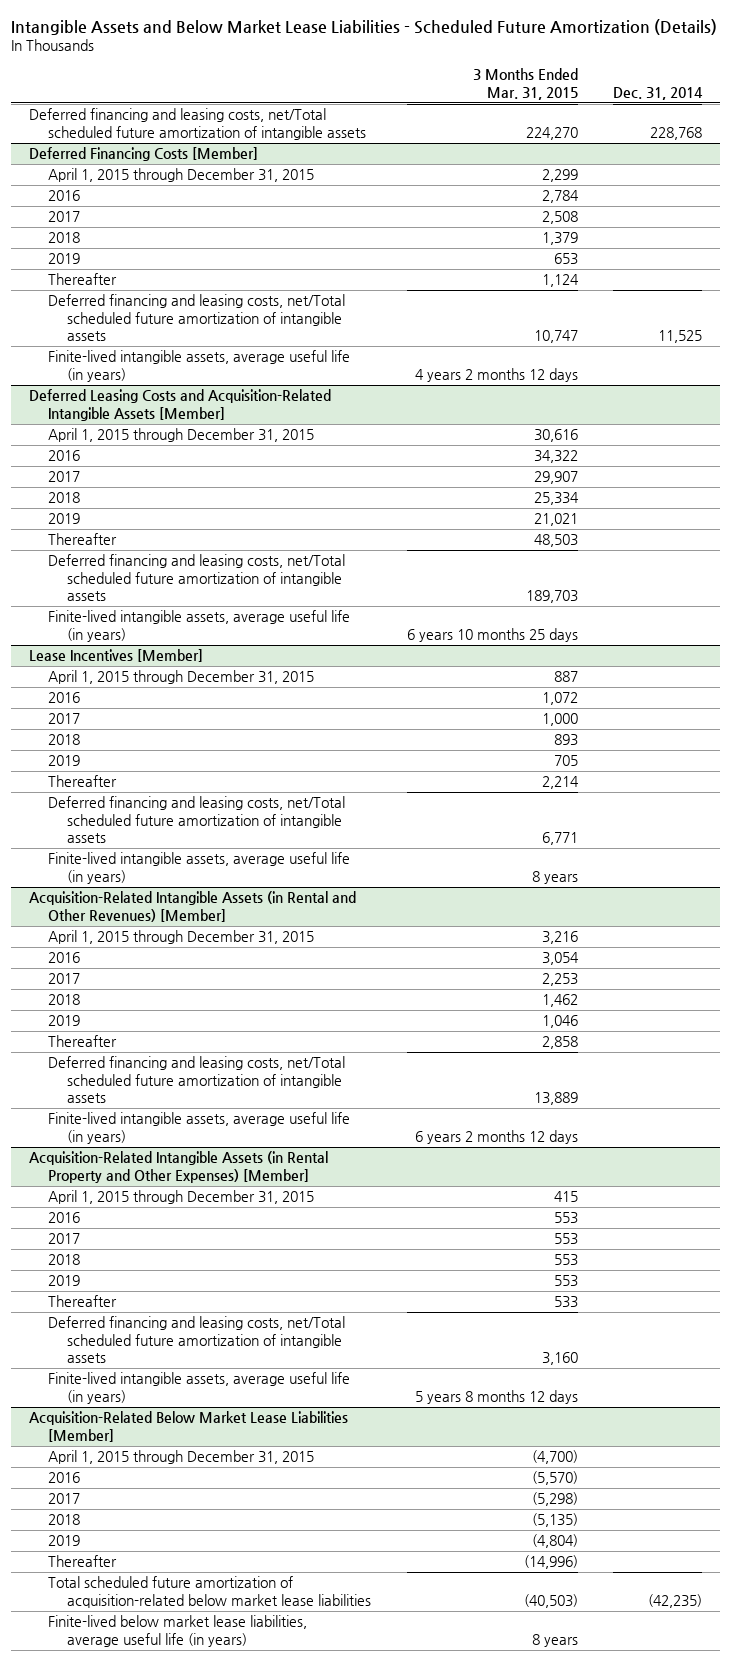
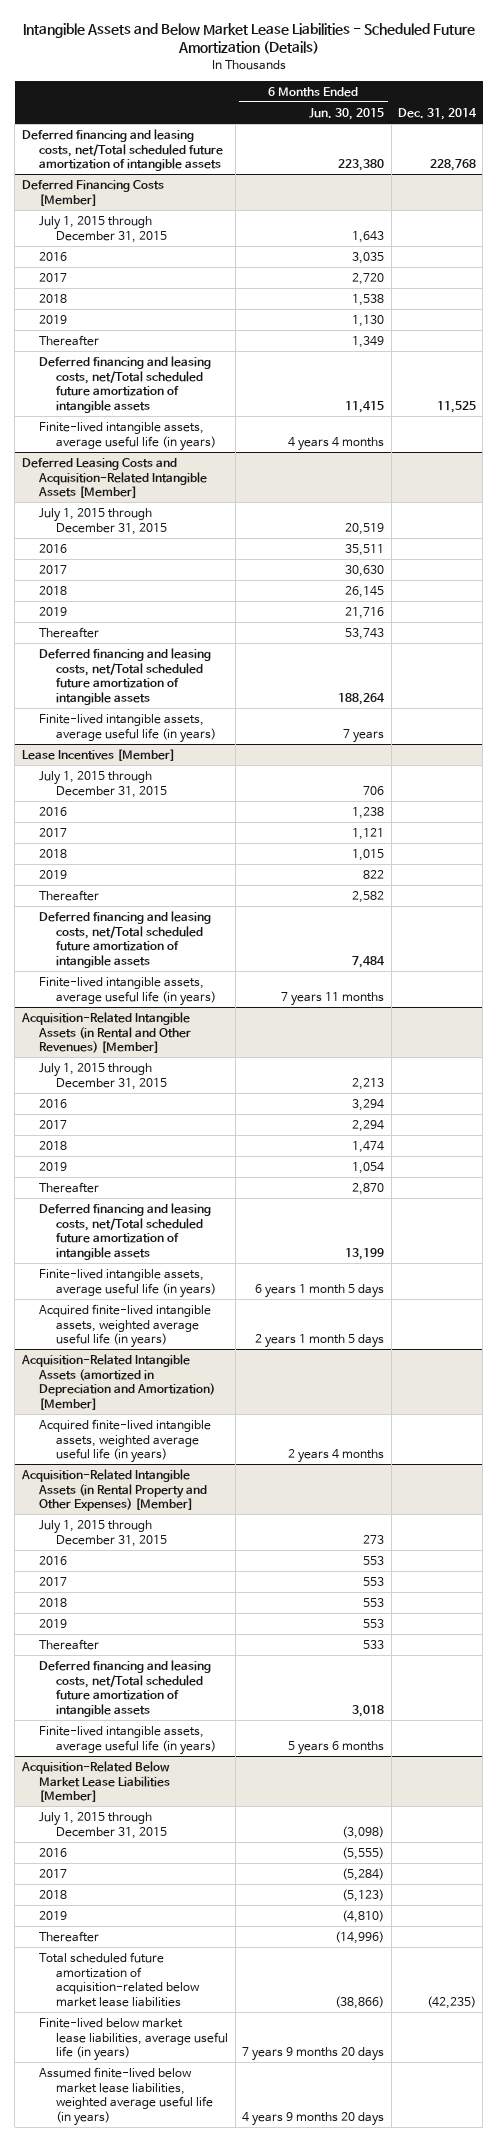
- | 3 Months Ended Mar. 31, 2015 | Dec. 31, 2014
+ | 6 Months Ended Jun. 30, 2015 | Dec. 31, 2014
@ Deferred Financing Costs [Member]
- April 1, 2015 through December 31, 2015 | 2,299 |
+ July 1, 2015 through December 31, 2015 | 1,643 |
@ Deferred Leasing Costs and Acquisition-Related Intangible Assets [Member]
- April 1, 2015 through December 31, 2015 | 30,616 |
+ July 1, 2015 through December 31, 2015 | 20,519 |
@ Lease Incentives [Member]
- April 1, 2015 through December 31, 2015 | 887 |
+ July 1, 2015 through December 31, 2015 | 706 |
@ Acquisition-Related Intangible Assets (in Rental and Other Revenues) [Member]
- April 1, 2015 through December 31, 2015 | 3,216 |
+ July 1, 2015 through December 31, 2015 | 2,213 |
+ Acquired finite-lived intangible assets, weighted average useful life (in years) | 2 years 1 month 5 days |
+ Acquisition-Related Intangible Assets (amortized in Depreciation and Amortization) [Member]
+ Acquired finite-lived intangible assets, weighted average useful life (in years) | 2 years 4 months |
@ Acquisition-Related Intangible Assets (in Rental Property and Other Expenses) [Member]
- April 1, 2015 through December 31, 2015 | 415 |
+ July 1, 2015 through December 31, 2015 | 273 |
@ Acquisition-Related Below Market Lease Liabilities [Member]
- April 1, 2015 through December 31, 2015 | (4,700) |
+ July 1, 2015 through December 31, 2015 | (3,098) |
+ Assumed finite-lived below market lease liabilities, weighted average useful life (in years) | 4 years 9 months 20 days |

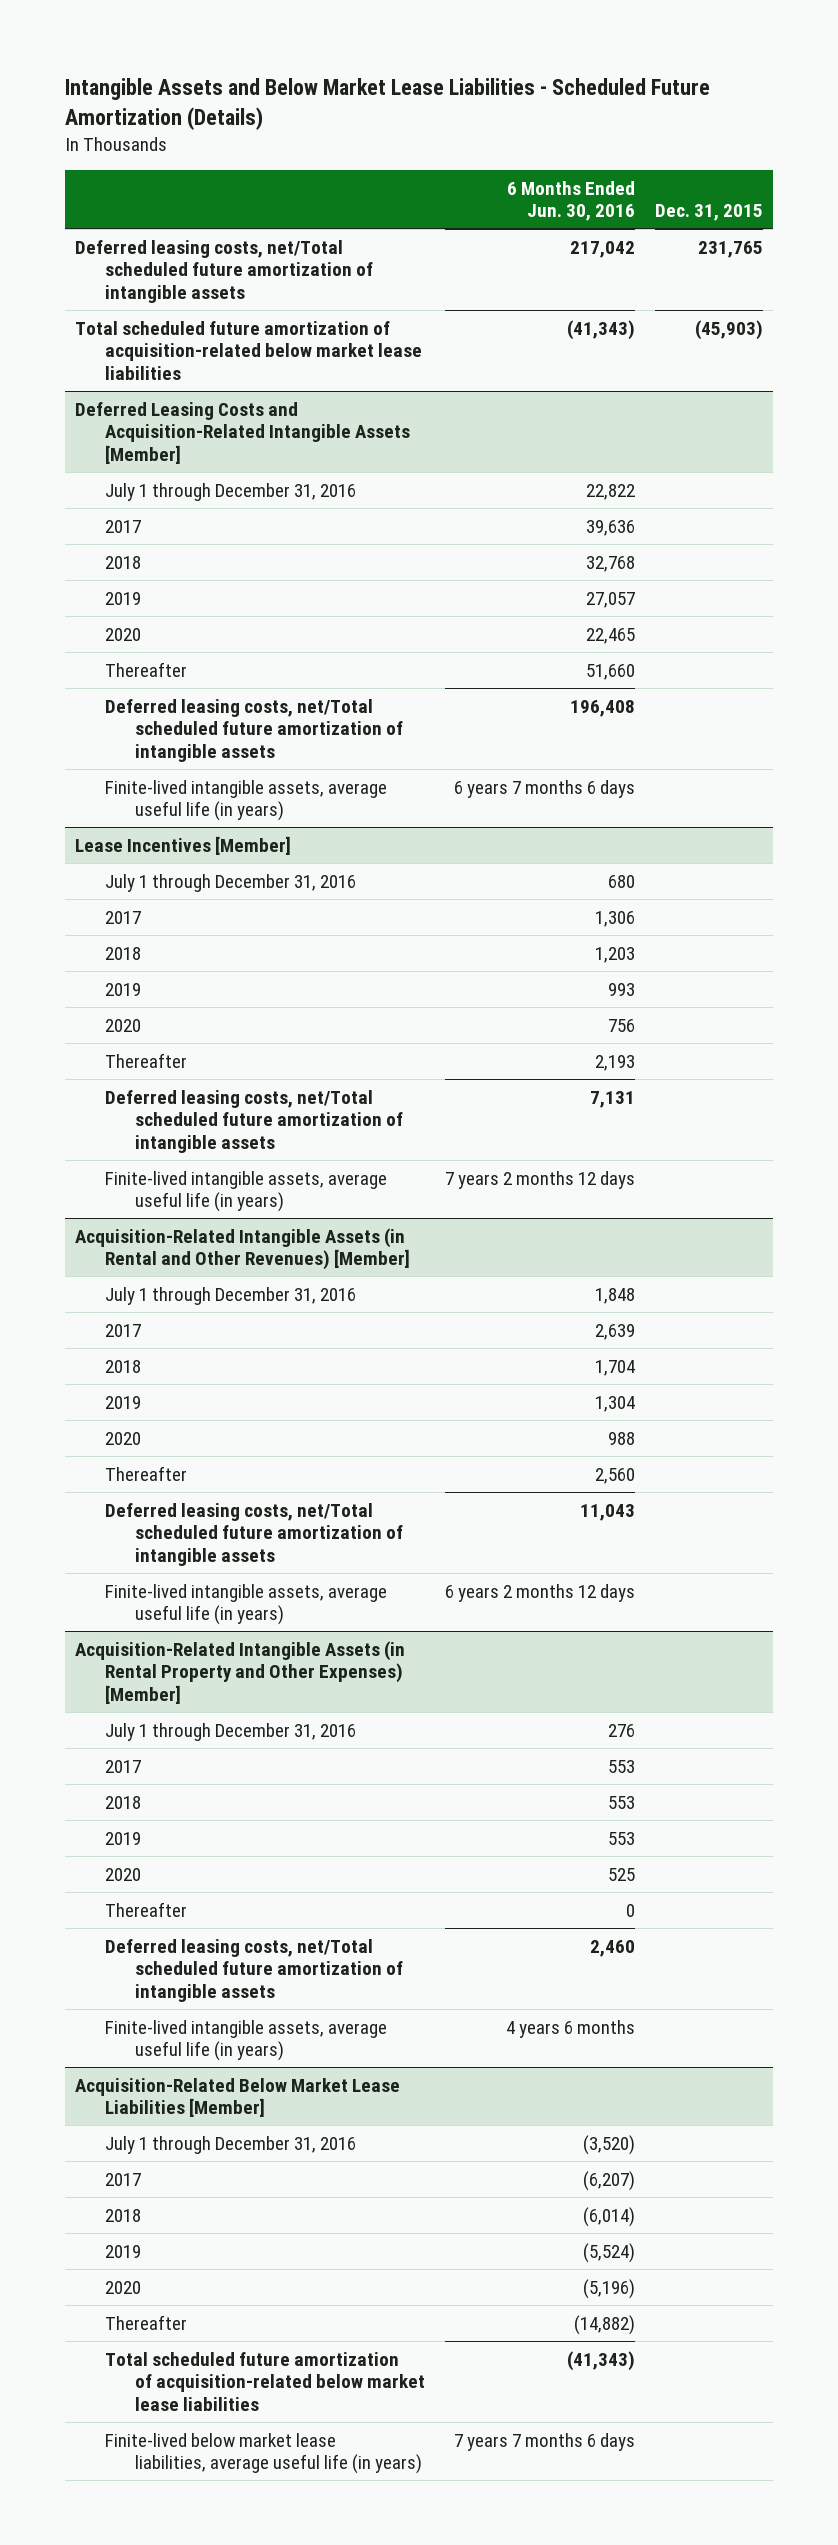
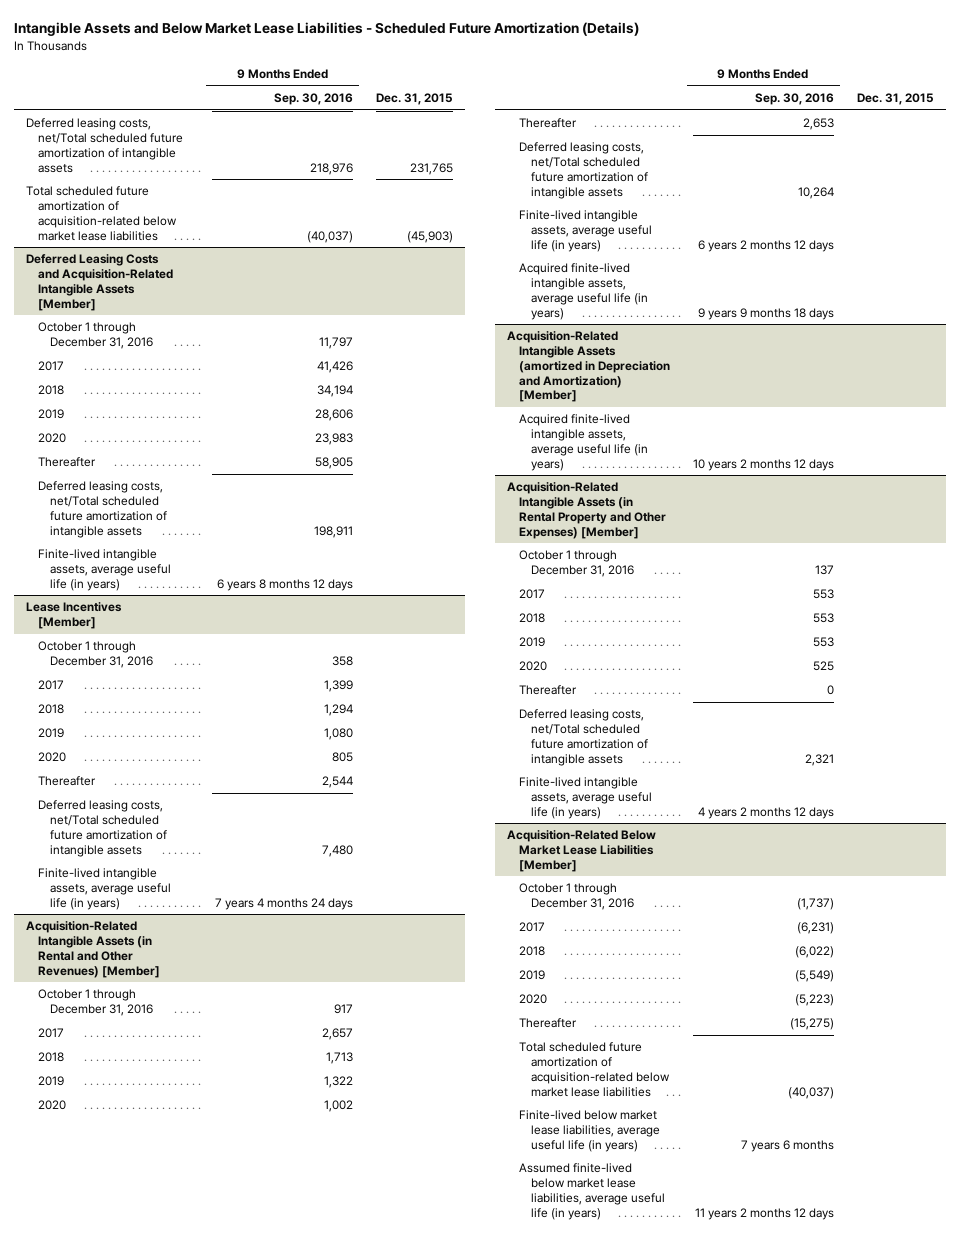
- | 6 Months Ended Jun. 30, 2016 | Dec. 31, 2015
+ | 9 Months Ended Sep. 30, 2016 | Dec. 31, 2015
@ Deferred Leasing Costs and Acquisition-Related Intangible Assets [Member]
- July 1 through December 31, 2016 | 22,822 |
+ October 1 through December 31, 2016 | 11,797 |
@ Lease Incentives [Member]
- July 1 through December 31, 2016 | 680 |
+ October 1 through December 31, 2016 | 358 |
@ Acquisition-Related Intangible Assets (in Rental and Other Revenues) [Member]
- July 1 through December 31, 2016 | 1,848 |
+ October 1 through December 31, 2016 | 917 |
+ Acquired finite-lived intangible assets, average useful life (in years) | 9 years 9 months 18 days |
+ Acquisition-Related Intangible Assets (amortized in Depreciation and Amortization) [Member]
+ Acquired finite-lived intangible assets, average useful life (in years) | 10 years 2 months 12 days |
@ Acquisition-Related Intangible Assets (in Rental Property and Other Expenses) [Member]
- July 1 through December 31, 2016 | 276 |
+ October 1 through December 31, 2016 | 137 |
@ Acquisition-Related Below Market Lease Liabilities [Member]
- July 1 through December 31, 2016 | (3,520) |
+ October 1 through December 31, 2016 | (1,737) |
+ Assumed finite-lived below market lease liabilities, average useful life (in years) | 11 years 2 months 12 days |

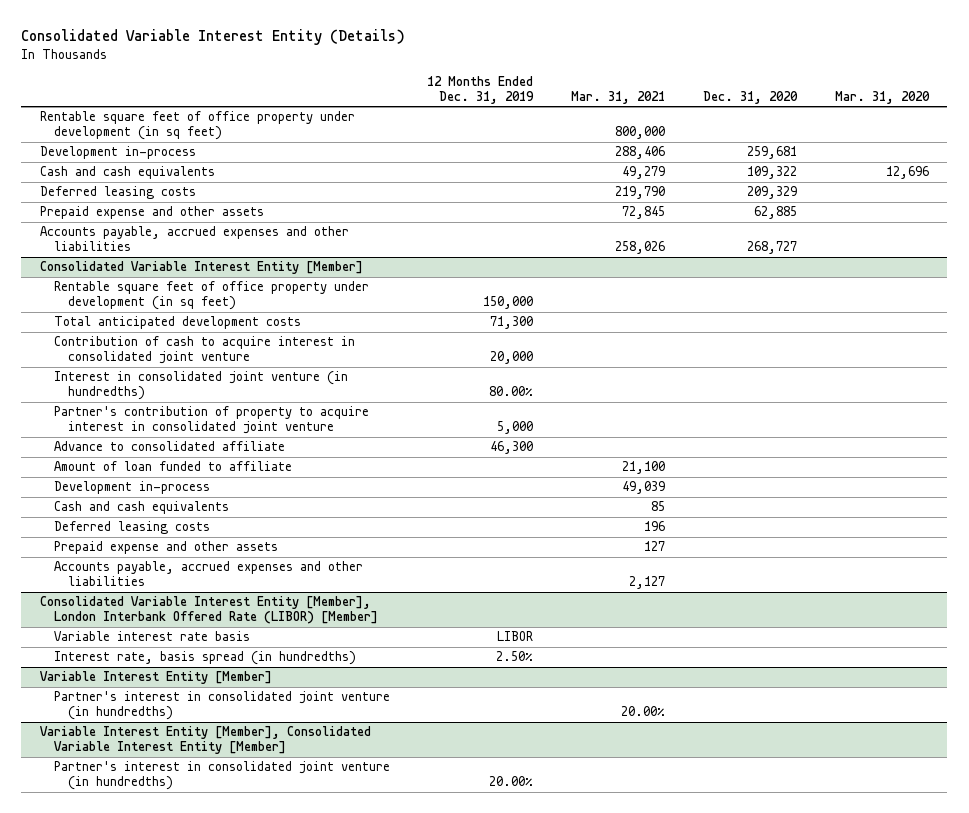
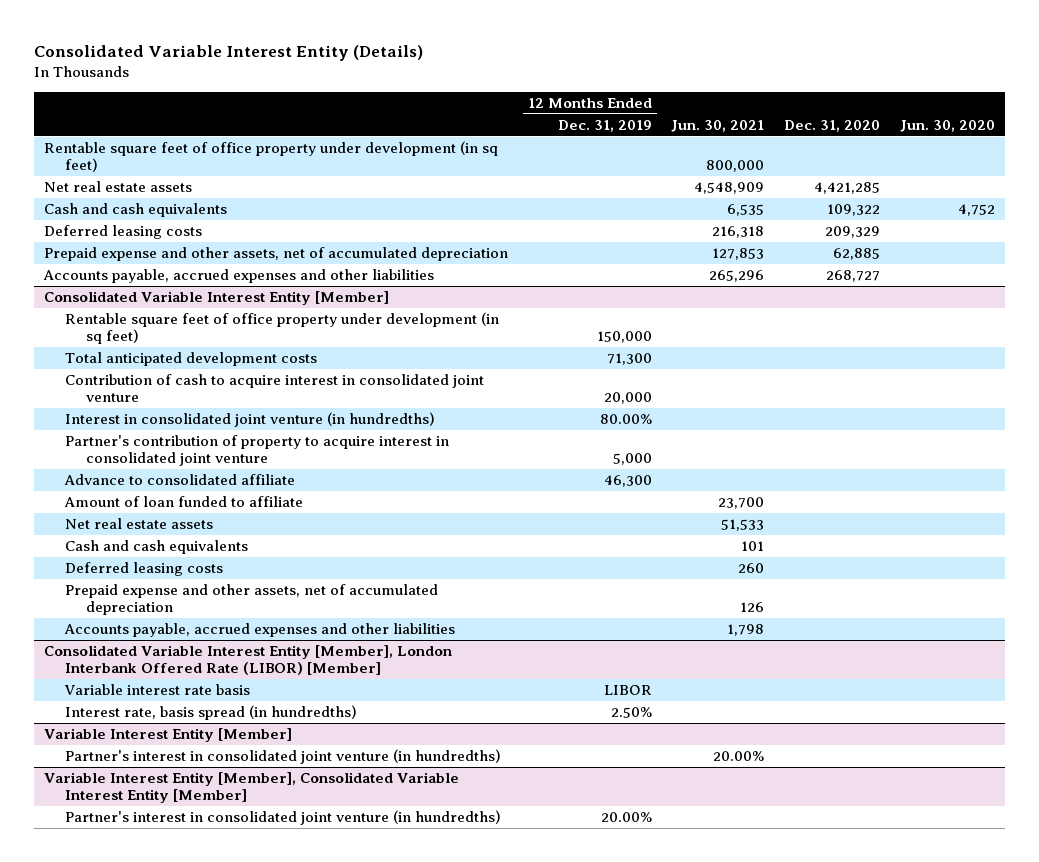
- | 12 Months Ended Dec. 31, 2019 | Mar. 31, 2021 | Dec. 31, 2020 | Mar. 31, 2020
+ | 12 Months Ended Dec. 31, 2019 | Jun. 30, 2021 | Dec. 31, 2020 | Jun. 30, 2020
- Development in-process | | 288,406 | 259,681 |
+ Net real estate assets | | 4,548,909 | 4,421,285 |
- Prepaid expense and other assets | | 72,845 | 62,885 |
+ Prepaid expense and other assets, net of accumulated depreciation | | 127,853 | 62,885 |
@ Consolidated Variable Interest Entity [Member]
- Development in-process | | 49,039 | |
+ Net real estate assets | | 51,533 | |
- Prepaid expense and other assets | | 127 | |
+ Prepaid expense and other assets, net of accumulated depreciation | | 126 | |

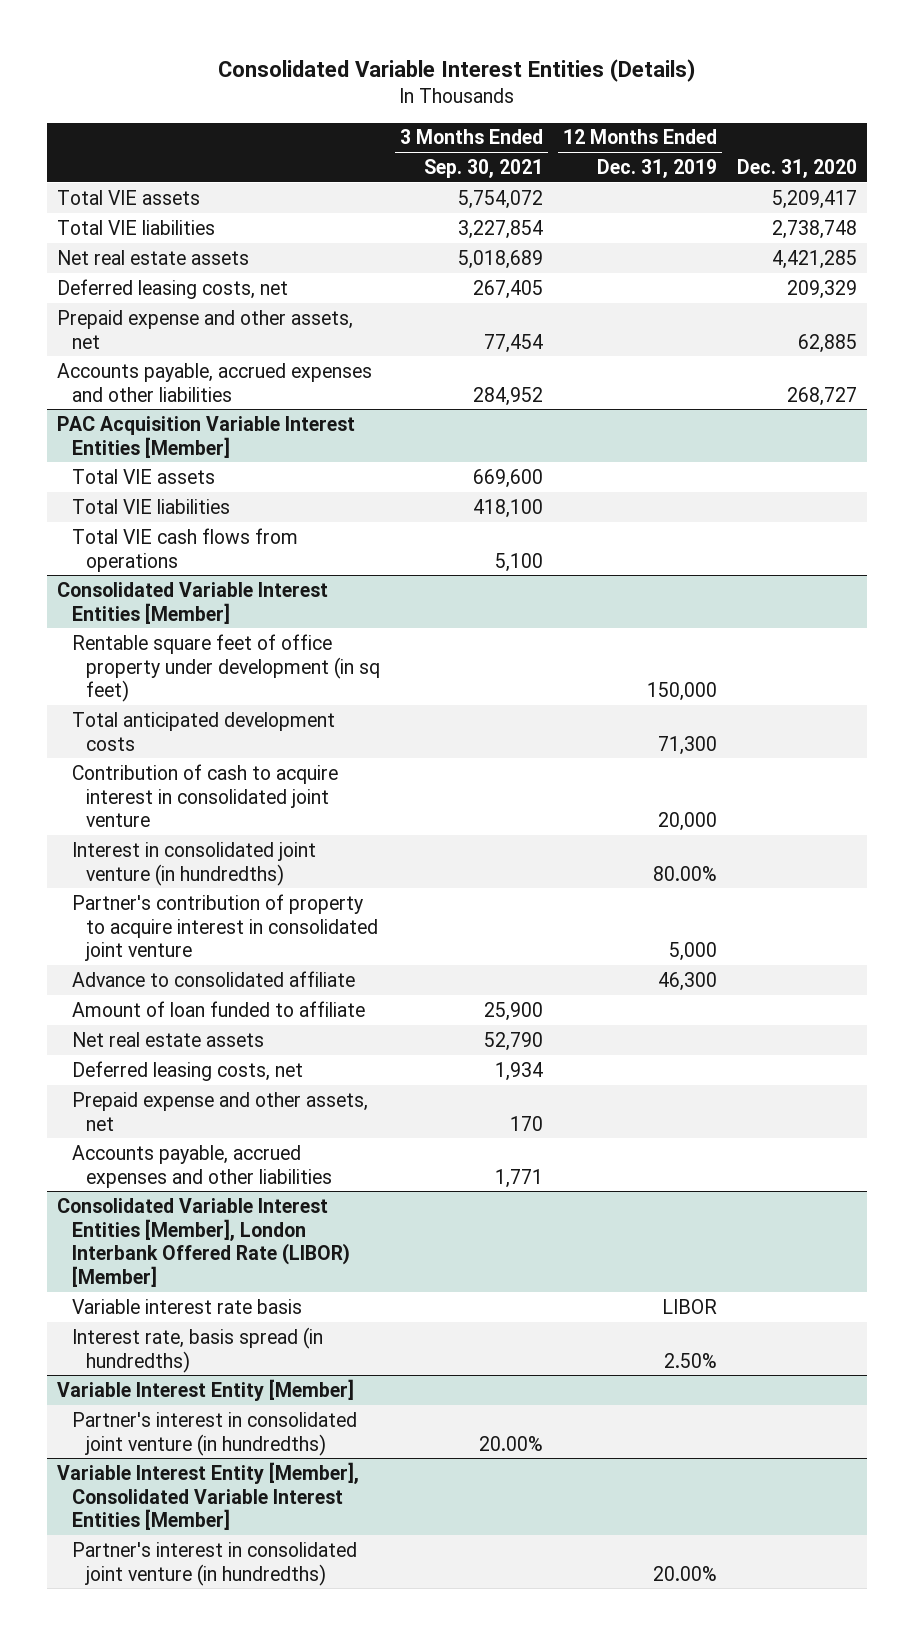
- Consolidated Variable Interest Entity (Details)
+ Consolidated Variable Interest Entities (Details)
- | 12 Months Ended Dec. 31, 2019 | Jun. 30, 2021 | Dec. 31, 2020 | Jun. 30, 2020
+ | 3 Months Ended Sep. 30, 2021 | 12 Months Ended Dec. 31, 2019 | Dec. 31, 2020
- Rentable square feet of office property under development (in sq feet) | | 800,000 | |
+ Total VIE assets | 5,754,072 | | 5,209,417
+ Total VIE liabilities | 3,227,854 | | 2,738,748
- Cash and cash equivalents | | 6,535 | 109,322 | 4,752
- Deferred leasing costs | | 216,318 | 209,329 |
- Prepaid expense and other assets, net of accumulated depreciation | | 127,853 | 62,885 |
+ Deferred leasing costs, net | 267,405 | | 209,329
+ Prepaid expense and other assets, net | 77,454 | | 62,885
- Consolidated Variable Interest Entity [Member]
+ PAC Acquisition Variable Interest Entities [Member]
+ Total VIE assets | 669,600 | |
+ Total VIE liabilities | 418,100 | |
+ Total VIE cash flows from operations | 5,100 | |
+ Consolidated Variable Interest Entities [Member]
- Cash and cash equivalents | | 101 | |
- Deferred leasing costs | | 260 | |
- Prepaid expense and other assets, net of accumulated depreciation | | 126 | |
+ Deferred leasing costs, net | 1,934 | |
+ Prepaid expense and other assets, net | 170 | |
- Consolidated Variable Interest Entity [Member], London Interbank Offered Rate (LIBOR) [Member]
+ Consolidated Variable Interest Entities [Member], London Interbank Offered Rate (LIBOR) [Member]
- Variable Interest Entity [Member], Consolidated Variable Interest Entity [Member]
+ Variable Interest Entity [Member], Consolidated Variable Interest Entities [Member]

